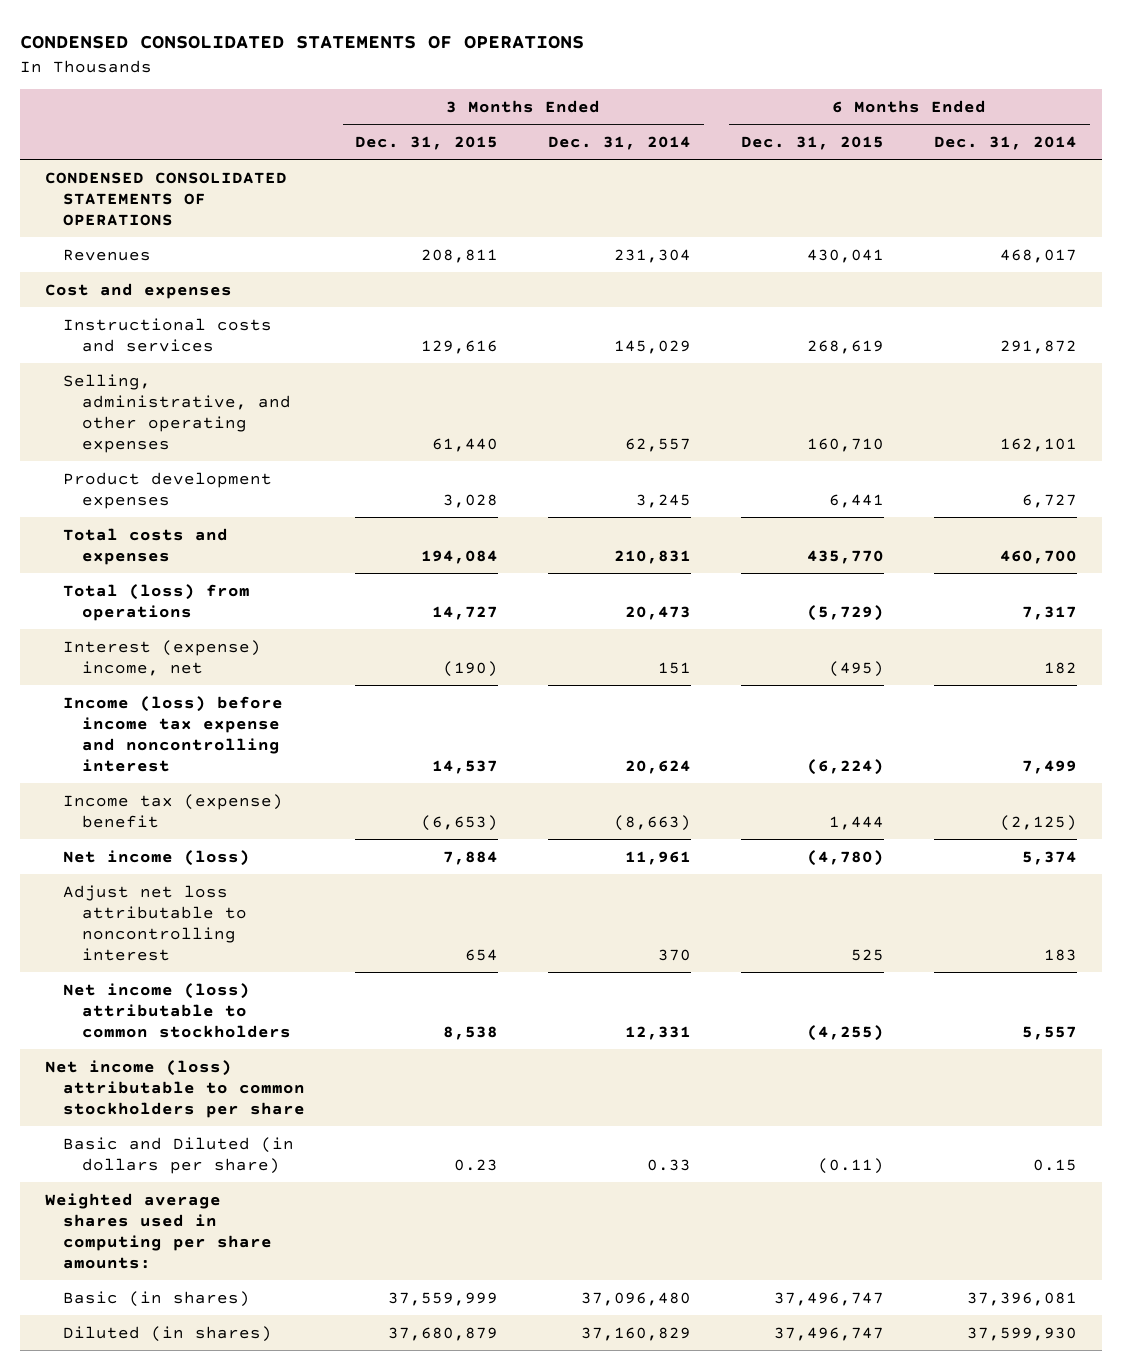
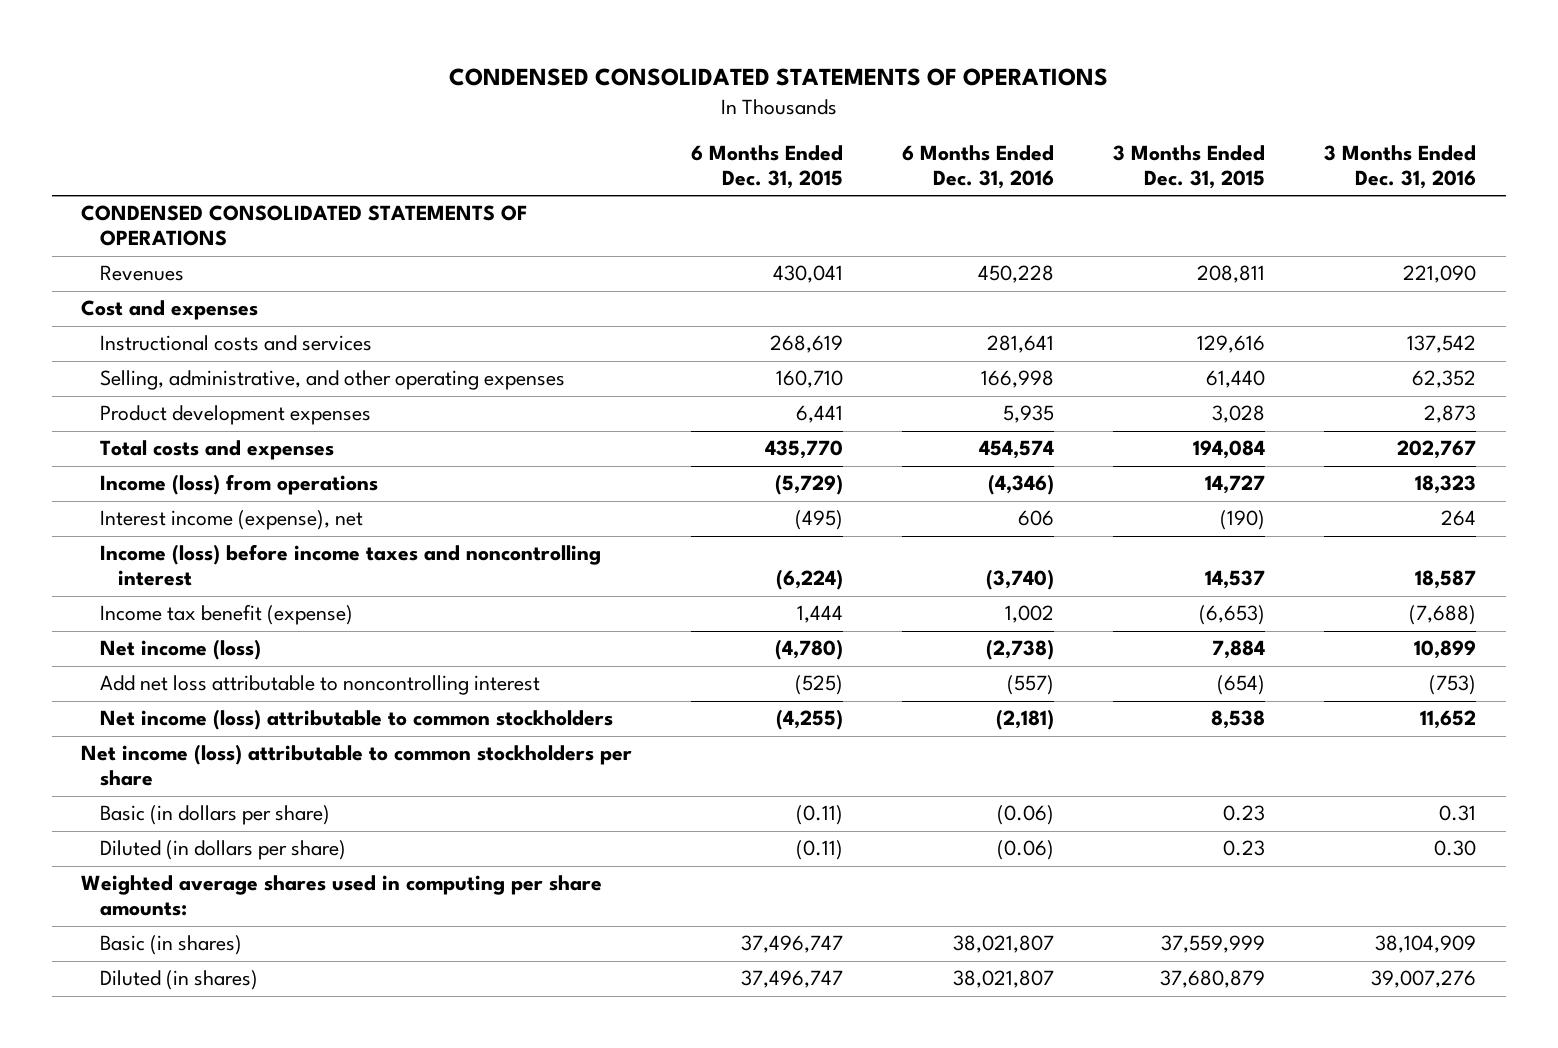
- | 3 Months Ended Dec. 31, 2015 | 3 Months Ended Dec. 31, 2014 | 6 Months Ended Dec. 31, 2015 | 6 Months Ended Dec. 31, 2014
+ | 6 Months Ended Dec. 31, 2015 | 6 Months Ended Dec. 31, 2016 | 3 Months Ended Dec. 31, 2015 | 3 Months Ended Dec. 31, 2016
- Total (loss) from operations | 14,727 | 20,473 | (5,729) | 7,317
- Interest (expense) income, net | (190) | 151 | (495) | 182
- Income (loss) before income tax expense and noncontrolling interest | 14,537 | 20,624 | (6,224) | 7,499
- Income tax (expense) benefit | (6,653) | (8,663) | 1,444 | (2,125)
+ Income (loss) from operations | (5,729) | (4,346) | 14,727 | 18,323
+ Interest income (expense), net | (495) | 606 | (190) | 264
+ Income (loss) before income taxes and noncontrolling interest | (6,224) | (3,740) | 14,537 | 18,587
+ Income tax benefit (expense) | 1,444 | 1,002 | (6,653) | (7,688)
- Adjust net loss attributable to noncontrolling interest | 654 | 370 | 525 | 183
+ Add net loss attributable to noncontrolling interest | (525) | (557) | (654) | (753)
- Basic and Diluted (in dollars per share) | 0.23 | 0.33 | (0.11) | 0.15
+ Basic (in dollars per share) | (0.11) | (0.06) | 0.23 | 0.31
+ Diluted (in dollars per share) | (0.11) | (0.06) | 0.23 | 0.30

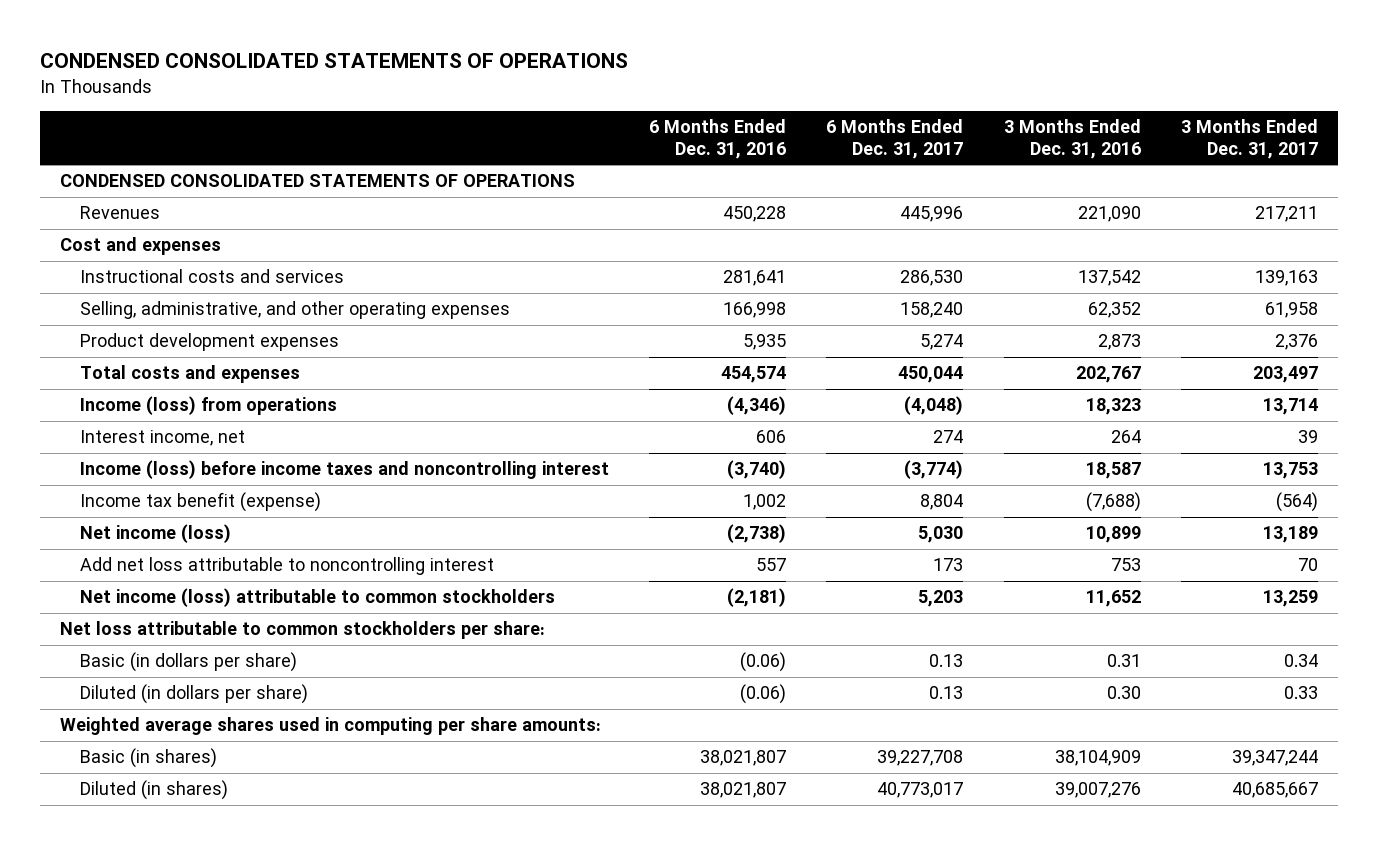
- | 6 Months Ended Dec. 31, 2015 | 6 Months Ended Dec. 31, 2016 | 3 Months Ended Dec. 31, 2015 | 3 Months Ended Dec. 31, 2016
+ | 6 Months Ended Dec. 31, 2016 | 6 Months Ended Dec. 31, 2017 | 3 Months Ended Dec. 31, 2016 | 3 Months Ended Dec. 31, 2017
- Interest income (expense), net | (495) | 606 | (190) | 264
+ Interest income, net | 606 | 274 | 264 | 39
- Add net loss attributable to noncontrolling interest | (525) | (557) | (654) | (753)
+ Add net loss attributable to noncontrolling interest | 557 | 173 | 753 | 70
- Net income (loss) attributable to common stockholders per share
+ Net loss attributable to common stockholders per share:

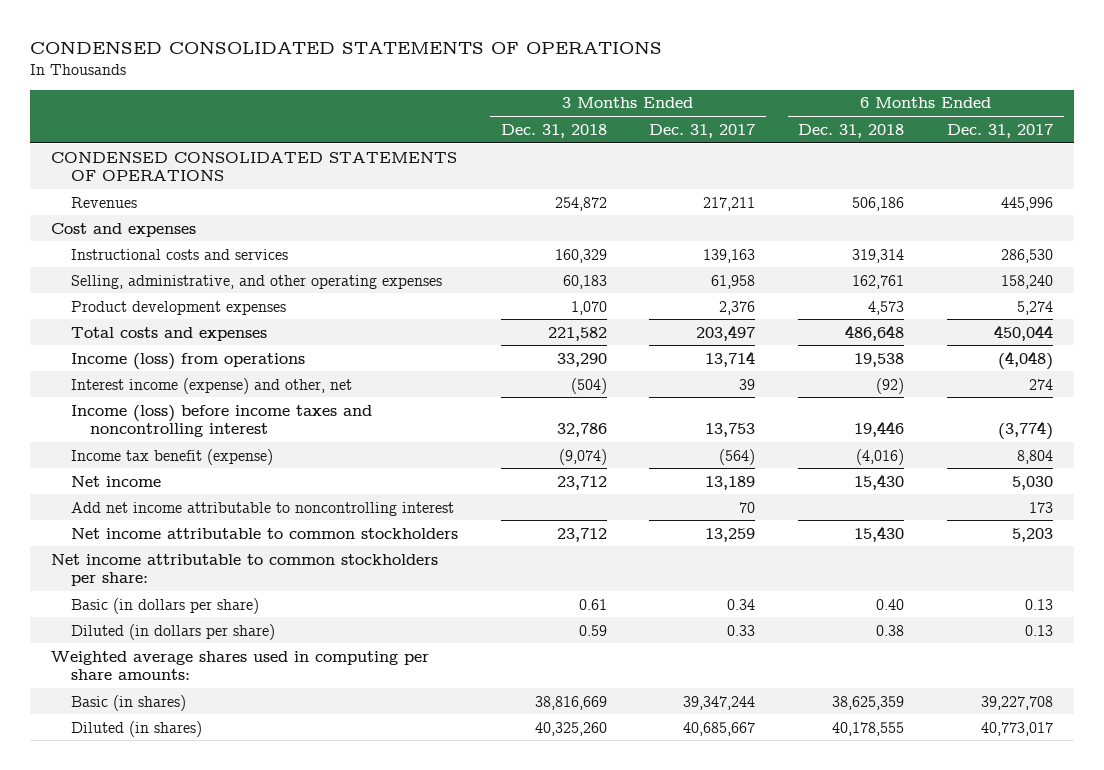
- | 6 Months Ended Dec. 31, 2016 | 6 Months Ended Dec. 31, 2017 | 3 Months Ended Dec. 31, 2016 | 3 Months Ended Dec. 31, 2017
+ | 3 Months Ended Dec. 31, 2018 | 3 Months Ended Dec. 31, 2017 | 6 Months Ended Dec. 31, 2018 | 6 Months Ended Dec. 31, 2017
- Interest income, net | 606 | 274 | 264 | 39
+ Interest income (expense) and other, net | (504) | 39 | (92) | 274
- Net income (loss) | (2,738) | 5,030 | 10,899 | 13,189
- Add net loss attributable to noncontrolling interest | 557 | 173 | 753 | 70
- Net income (loss) attributable to common stockholders | (2,181) | 5,203 | 11,652 | 13,259
- Net loss attributable to common stockholders per share:
+ Net income | 23,712 | 13,189 | 15,430 | 5,030
+ Add net income attributable to noncontrolling interest | | 70 | | 173
+ Net income attributable to common stockholders | 23,712 | 13,259 | 15,430 | 5,203
+ Net income attributable to common stockholders per share:

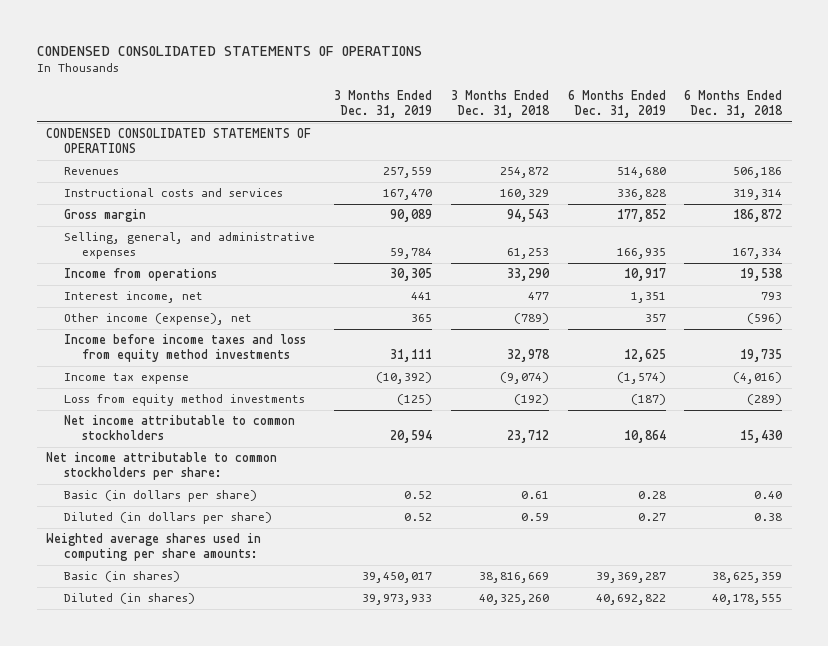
- | 3 Months Ended Dec. 31, 2018 | 3 Months Ended Dec. 31, 2017 | 6 Months Ended Dec. 31, 2018 | 6 Months Ended Dec. 31, 2017
+ | 3 Months Ended Dec. 31, 2019 | 3 Months Ended Dec. 31, 2018 | 6 Months Ended Dec. 31, 2019 | 6 Months Ended Dec. 31, 2018
- Cost and expenses
- Selling, administrative, and other operating expenses | 60,183 | 61,958 | 162,761 | 158,240
- Product development expenses | 1,070 | 2,376 | 4,573 | 5,274
- Total costs and expenses | 221,582 | 203,497 | 486,648 | 450,044
- Income (loss) from operations | 33,290 | 13,714 | 19,538 | (4,048)
- Interest income (expense) and other, net | (504) | 39 | (92) | 274
- Income (loss) before income taxes and noncontrolling interest | 32,786 | 13,753 | 19,446 | (3,774)
- Income tax benefit (expense) | (9,074) | (564) | (4,016) | 8,804
- Net income | 23,712 | 13,189 | 15,430 | 5,030
- Add net income attributable to noncontrolling interest | | 70 | | 173
+ Gross margin | 90,089 | 94,543 | 177,852 | 186,872
+ Selling, general, and administrative expenses | 59,784 | 61,253 | 166,935 | 167,334
+ Income from operations | 30,305 | 33,290 | 10,917 | 19,538
+ Interest income, net | 441 | 477 | 1,351 | 793
+ Other income (expense), net | 365 | (789) | 357 | (596)
+ Income before income taxes and loss from equity method investments | 31,111 | 32,978 | 12,625 | 19,735
+ Income tax expense | (10,392) | (9,074) | (1,574) | (4,016)
+ Loss from equity method investments | (125) | (192) | (187) | (289)

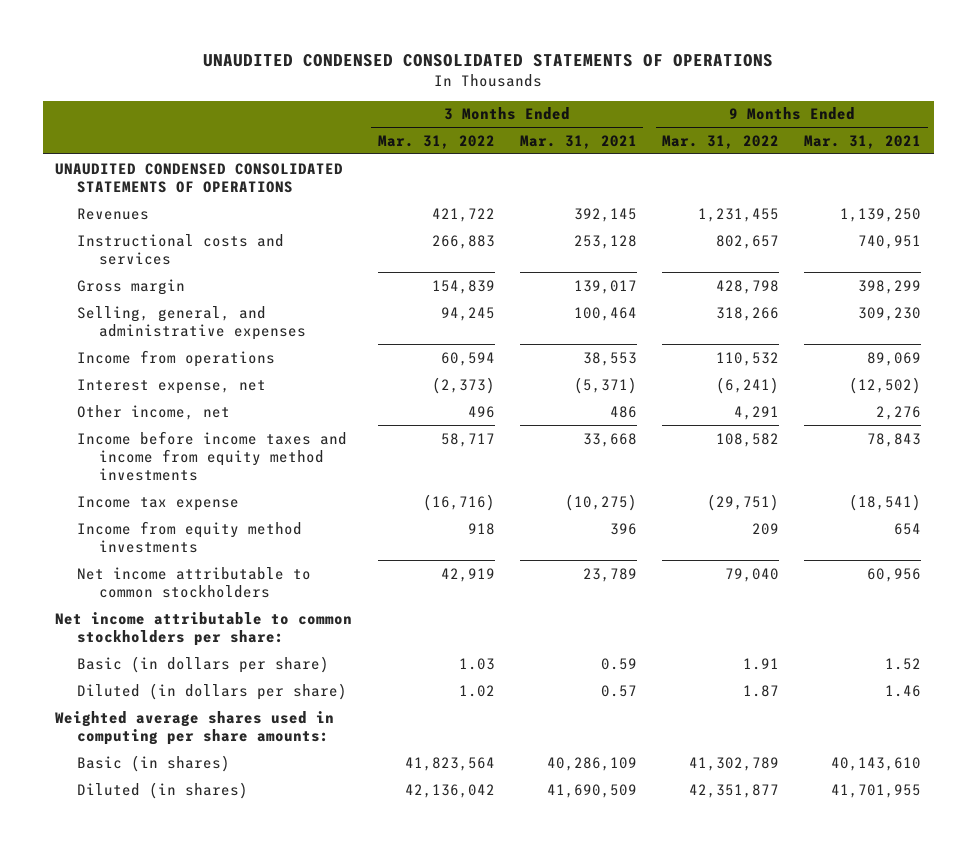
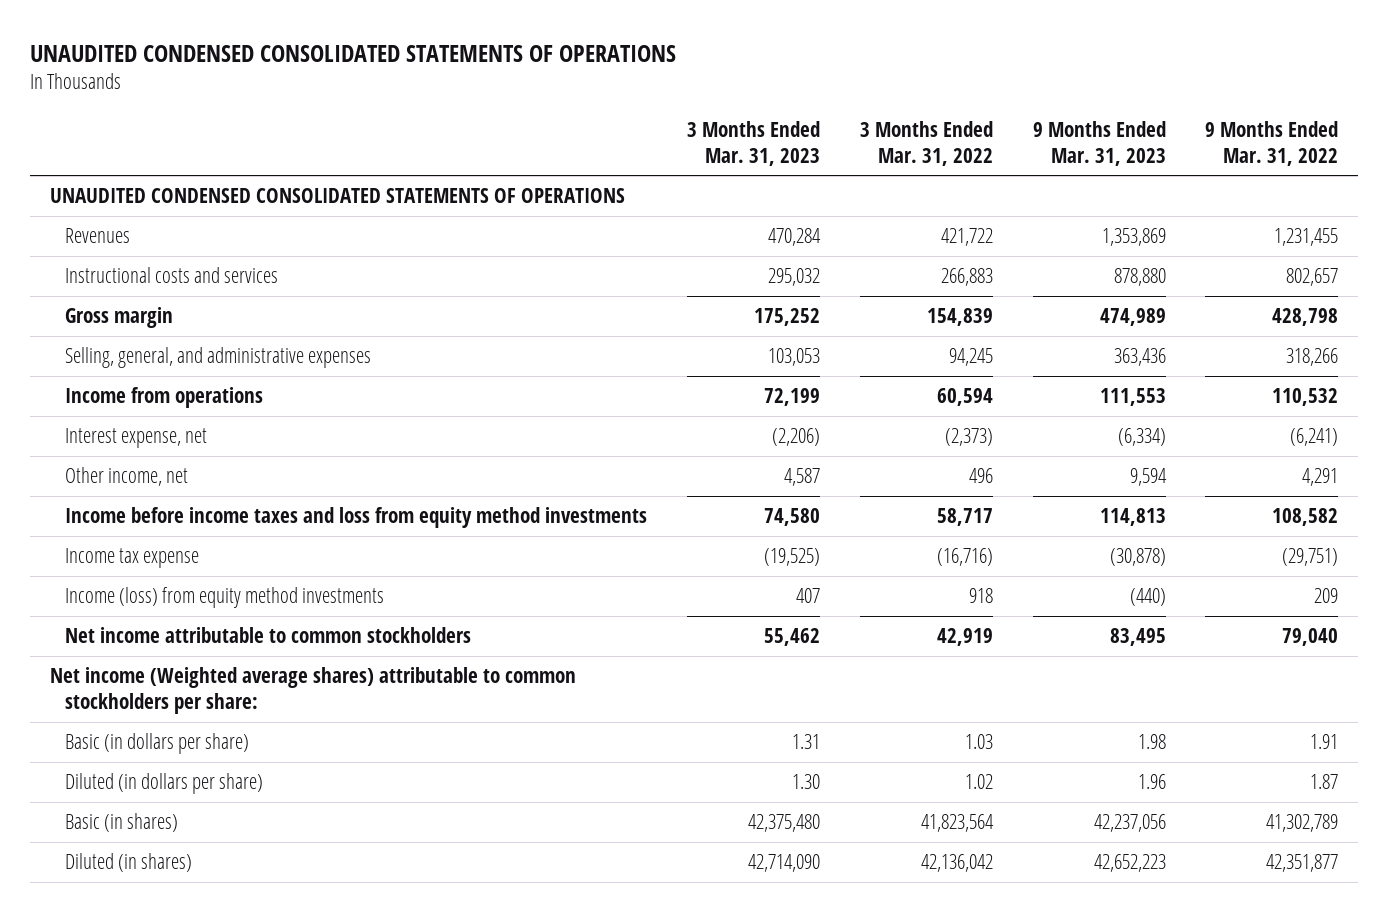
- | 3 Months Ended Mar. 31, 2022 | 3 Months Ended Mar. 31, 2021 | 9 Months Ended Mar. 31, 2022 | 9 Months Ended Mar. 31, 2021
+ | 3 Months Ended Mar. 31, 2023 | 3 Months Ended Mar. 31, 2022 | 9 Months Ended Mar. 31, 2023 | 9 Months Ended Mar. 31, 2022
- Income before income taxes and income from equity method investments | 58,717 | 33,668 | 108,582 | 78,843
+ Income before income taxes and loss from equity method investments | 74,580 | 58,717 | 114,813 | 108,582
- Income from equity method investments | 918 | 396 | 209 | 654
+ Income (loss) from equity method investments | 407 | 918 | (440) | 209
- Net income attributable to common stockholders per share:
+ Net income (Weighted average shares) attributable to common stockholders per share:
- Weighted average shares used in computing per share amounts:

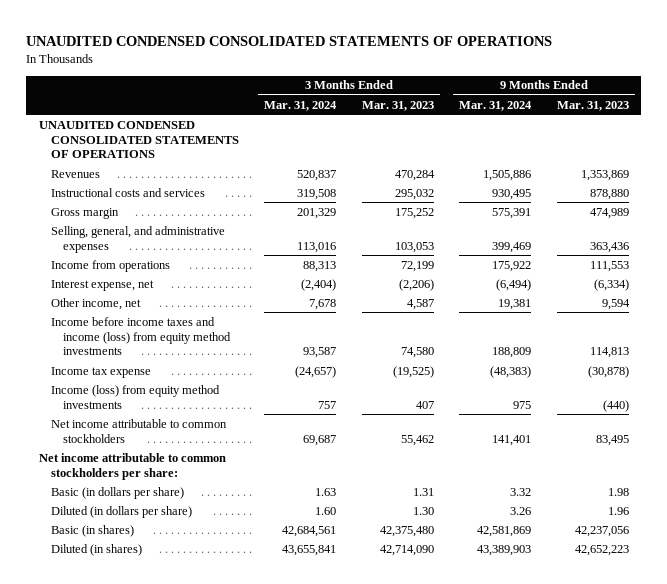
- | 3 Months Ended Mar. 31, 2023 | 3 Months Ended Mar. 31, 2022 | 9 Months Ended Mar. 31, 2023 | 9 Months Ended Mar. 31, 2022
+ | 3 Months Ended Mar. 31, 2024 | 3 Months Ended Mar. 31, 2023 | 9 Months Ended Mar. 31, 2024 | 9 Months Ended Mar. 31, 2023
- Income before income taxes and loss from equity method investments | 74,580 | 58,717 | 114,813 | 108,582
+ Income before income taxes and income (loss) from equity method investments | 93,587 | 74,580 | 188,809 | 114,813
- Net income (Weighted average shares) attributable to common stockholders per share:
+ Net income attributable to common stockholders per share:

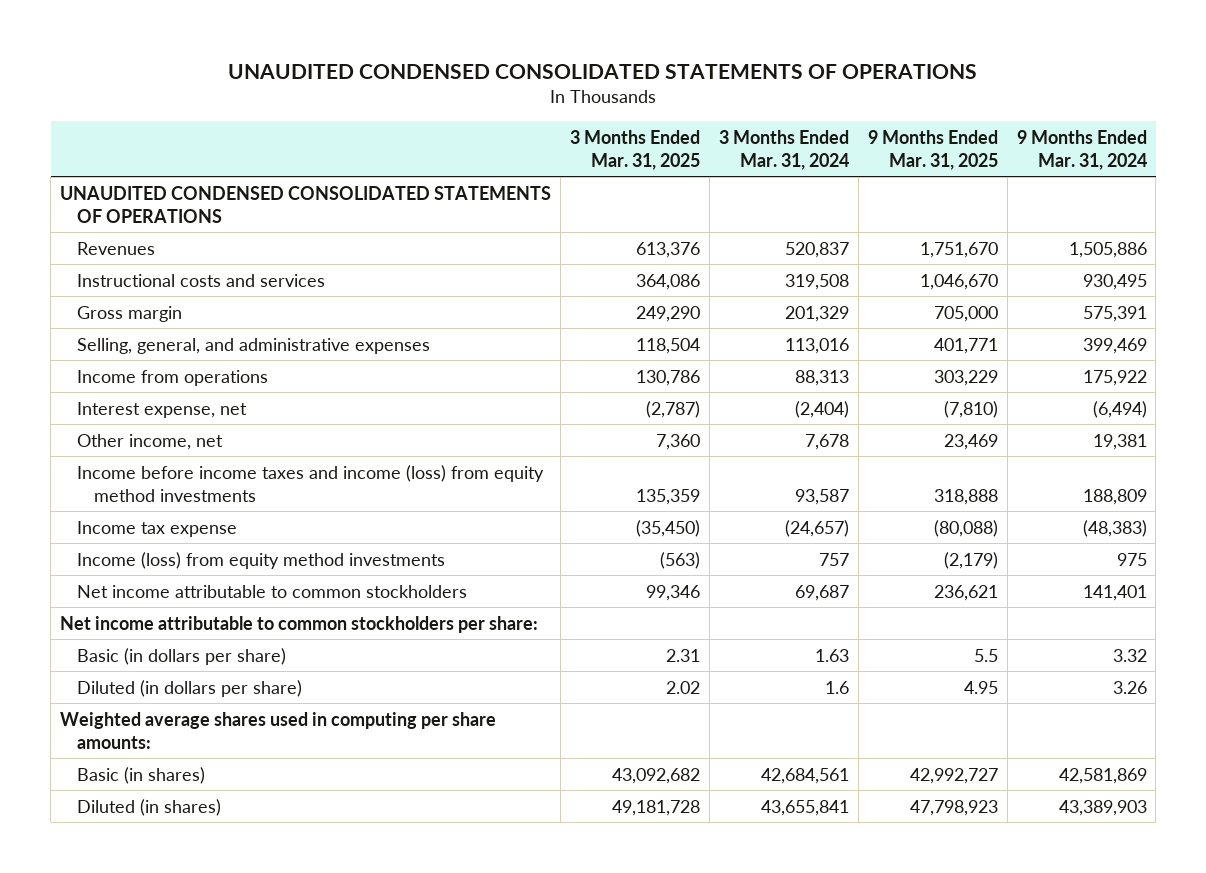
- | 3 Months Ended Mar. 31, 2024 | 3 Months Ended Mar. 31, 2023 | 9 Months Ended Mar. 31, 2024 | 9 Months Ended Mar. 31, 2023
+ | 3 Months Ended Mar. 31, 2025 | 3 Months Ended Mar. 31, 2024 | 9 Months Ended Mar. 31, 2025 | 9 Months Ended Mar. 31, 2024
- Diluted (in dollars per share) | 1.60 | 1.30 | 3.26 | 1.96
+ Diluted (in dollars per share) | 2.02 | 1.6 | 4.95 | 3.26
+ Weighted average shares used in computing per share amounts:

